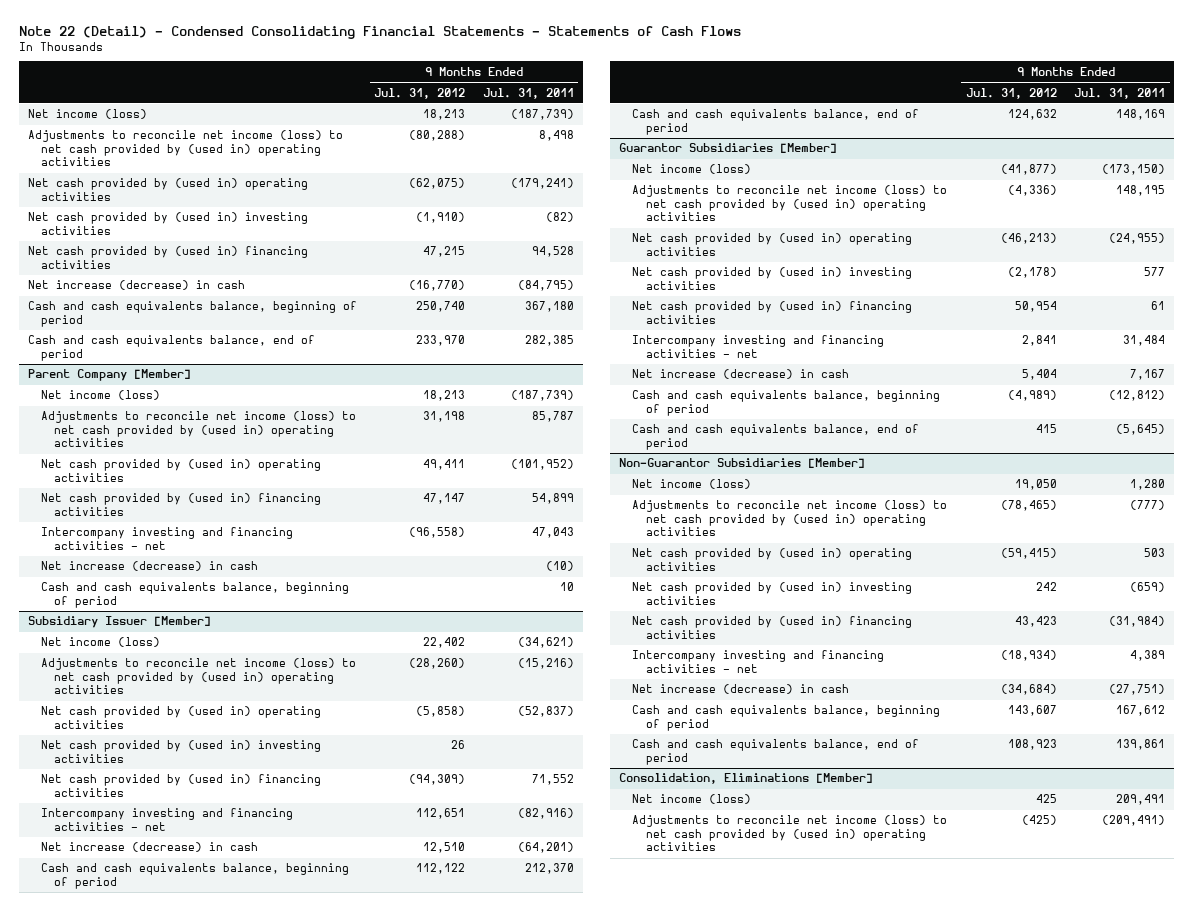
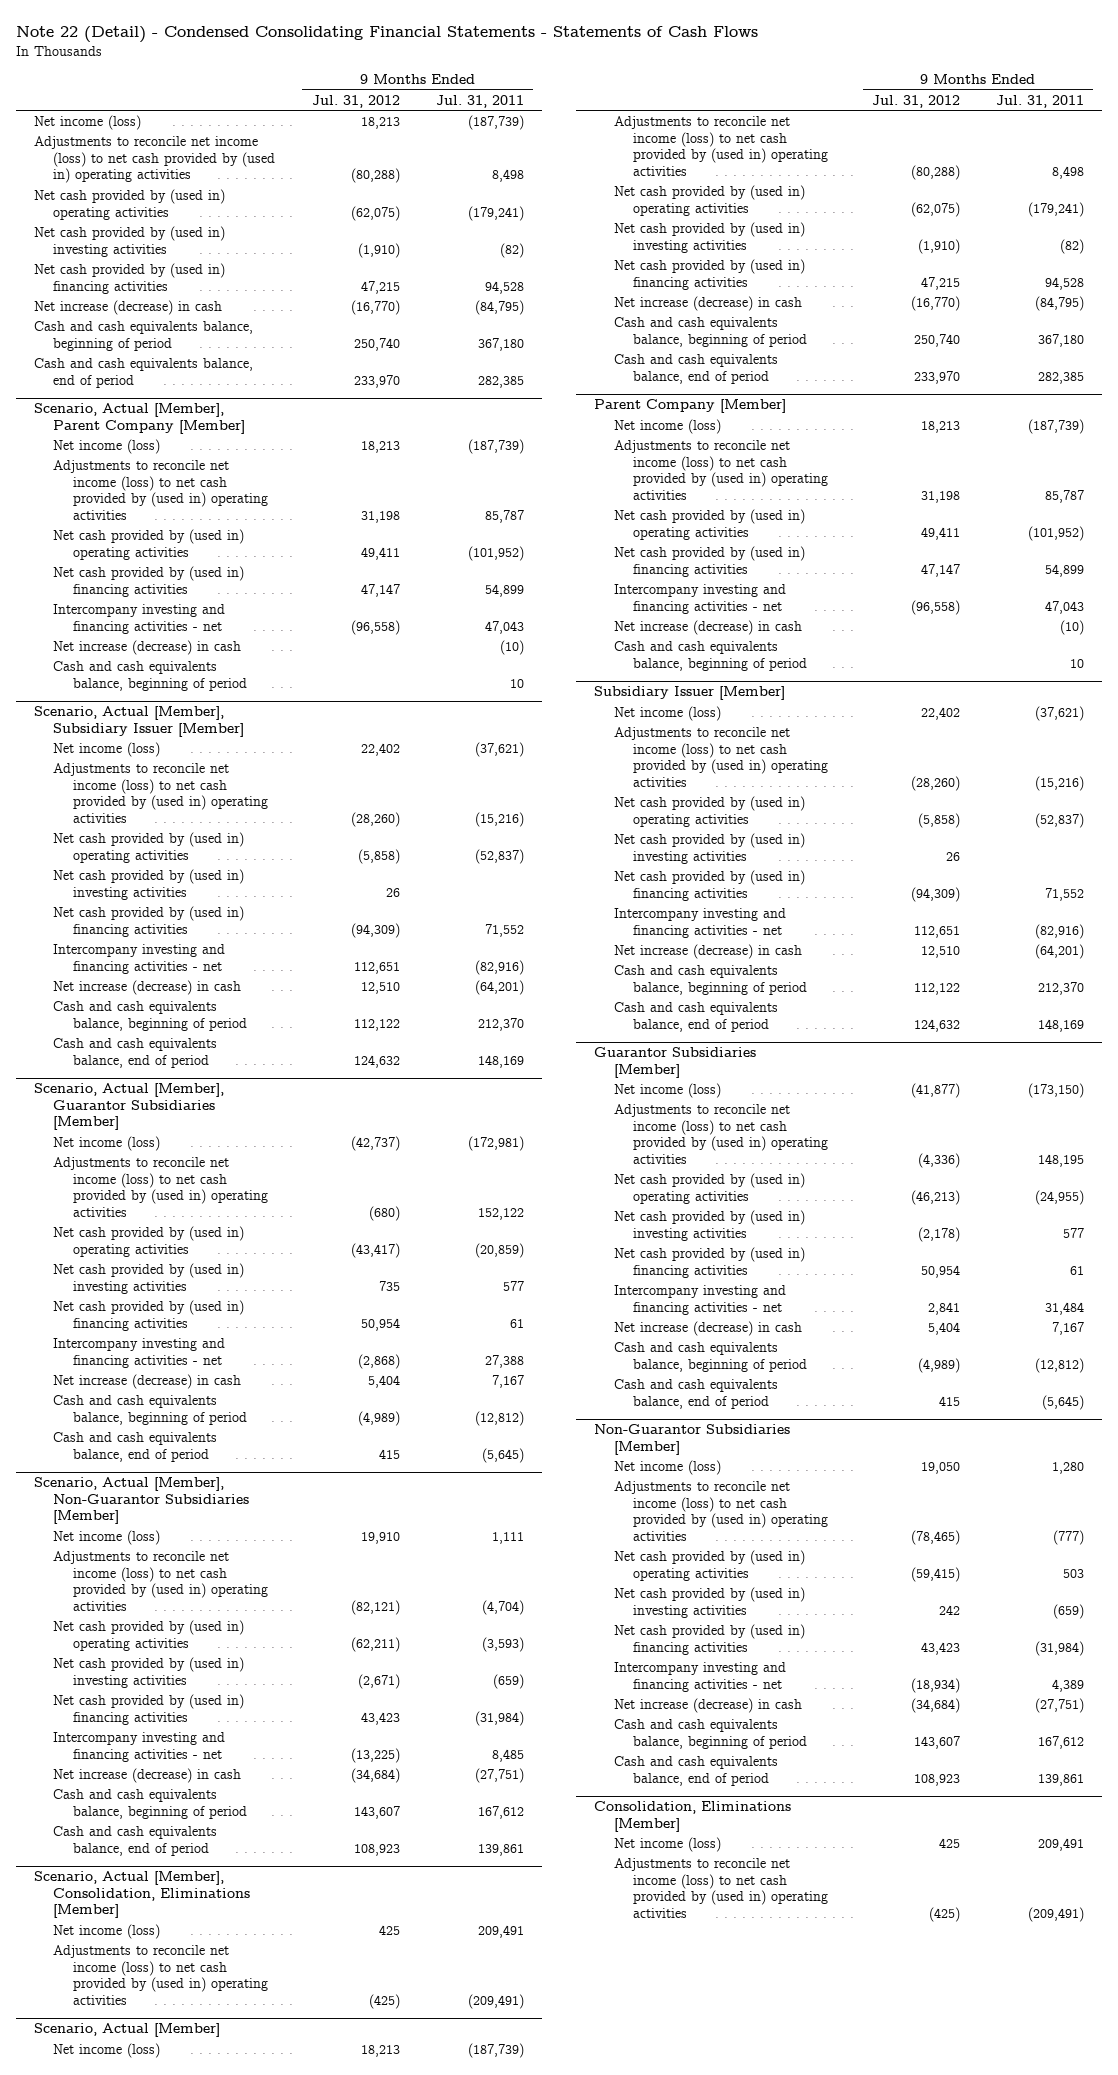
+ Scenario, Actual [Member], Parent Company [Member]
+ Net income (loss) | 18,213 | (187,739)
+ Adjustments to reconcile net income (loss) to net cash provided by (used in) operating activities | 31,198 | 85,787
+ Net cash provided by (used in) operating activities | 49,411 | (101,952)
+ Net cash provided by (used in) financing activities | 47,147 | 54,899
+ Intercompany investing and financing activities - net | (96,558) | 47,043
+ Net increase (decrease) in cash | | (10)
+ Cash and cash equivalents balance, beginning of period | | 10
+ Scenario, Actual [Member], Subsidiary Issuer [Member]
+ Net income (loss) | 22,402 | (37,621)
+ Adjustments to reconcile net income (loss) to net cash provided by (used in) operating activities | (28,260) | (15,216)
+ Net cash provided by (used in) operating activities | (5,858) | (52,837)
+ Net cash provided by (used in) investing activities | 26 |
+ Net cash provided by (used in) financing activities | (94,309) | 71,552
+ Intercompany investing and financing activities - net | 112,651 | (82,916)
+ Net increase (decrease) in cash | 12,510 | (64,201)
+ Cash and cash equivalents balance, beginning of period | 112,122 | 212,370
+ Cash and cash equivalents balance, end of period | 124,632 | 148,169
+ Scenario, Actual [Member], Guarantor Subsidiaries [Member]
+ Net income (loss) | (42,737) | (172,981)
+ Adjustments to reconcile net income (loss) to net cash provided by (used in) operating activities | (680) | 152,122
+ Net cash provided by (used in) operating activities | (43,417) | (20,859)
+ Net cash provided by (used in) investing activities | 735 | 577
+ Net cash provided by (used in) financing activities | 50,954 | 61
+ Intercompany investing and financing activities - net | (2,868) | 27,388
+ Net increase (decrease) in cash | 5,404 | 7,167
+ Cash and cash equivalents balance, beginning of period | (4,989) | (12,812)
+ Cash and cash equivalents balance, end of period | 415 | (5,645)
+ Scenario, Actual [Member], Non-Guarantor Subsidiaries [Member]
+ Net income (loss) | 19,910 | 1,111
+ Adjustments to reconcile net income (loss) to net cash provided by (used in) operating activities | (82,121) | (4,704)
+ Net cash provided by (used in) operating activities | (62,211) | (3,593)
+ Net cash provided by (used in) investing activities | (2,671) | (659)
+ Net cash provided by (used in) financing activities | 43,423 | (31,984)
+ Intercompany investing and financing activities - net | (13,225) | 8,485
+ Net increase (decrease) in cash | (34,684) | (27,751)
+ Cash and cash equivalents balance, beginning of period | 143,607 | 167,612
+ Cash and cash equivalents balance, end of period | 108,923 | 139,861
+ Scenario, Actual [Member], Consolidation, Eliminations [Member]
+ Net income (loss) | 425 | 209,491
+ Adjustments to reconcile net income (loss) to net cash provided by (used in) operating activities | (425) | (209,491)
+ Scenario, Actual [Member]
+ Net income (loss) | 18,213 | (187,739)
+ Adjustments to reconcile net income (loss) to net cash provided by (used in) operating activities | (80,288) | 8,498
+ Net cash provided by (used in) operating activities | (62,075) | (179,241)
+ Net cash provided by (used in) investing activities | (1,910) | (82)
+ Net cash provided by (used in) financing activities | 47,215 | 94,528
+ Net increase (decrease) in cash | (16,770) | (84,795)
+ Cash and cash equivalents balance, beginning of period | 250,740 | 367,180
+ Cash and cash equivalents balance, end of period | 233,970 | 282,385
@ Subsidiary Issuer [Member]
- Net income (loss) | 22,402 | (34,621)
+ Net income (loss) | 22,402 | (37,621)

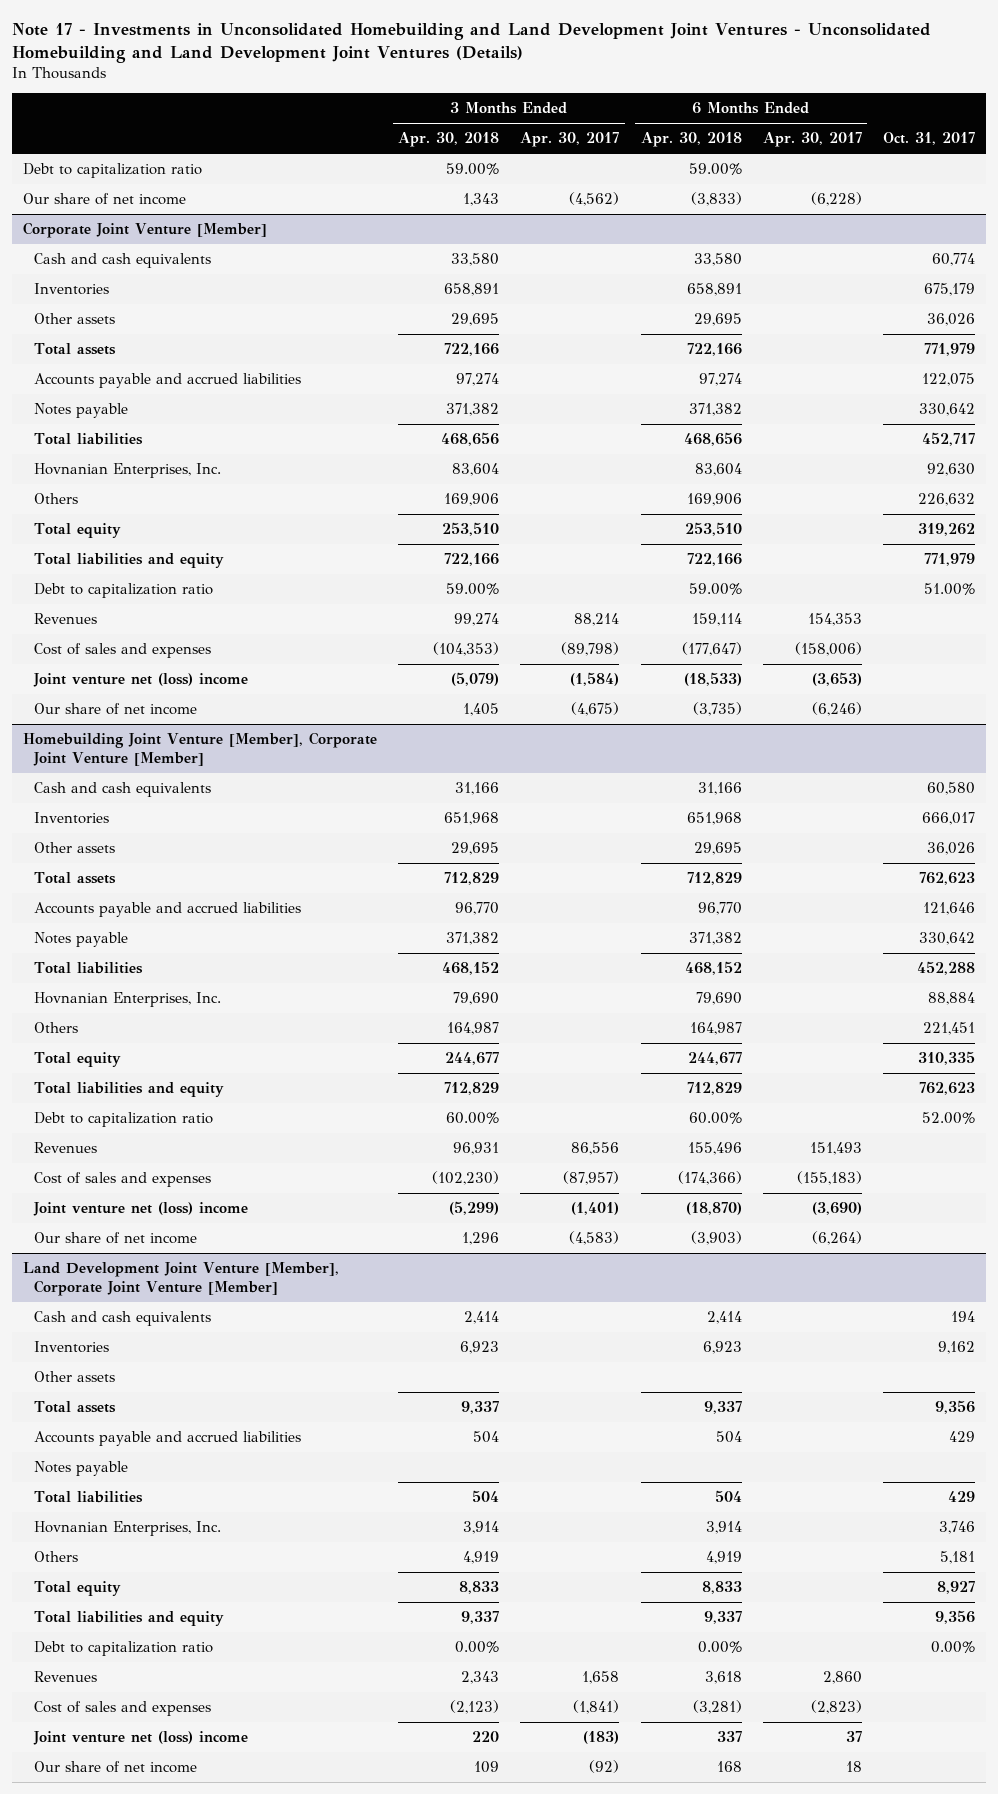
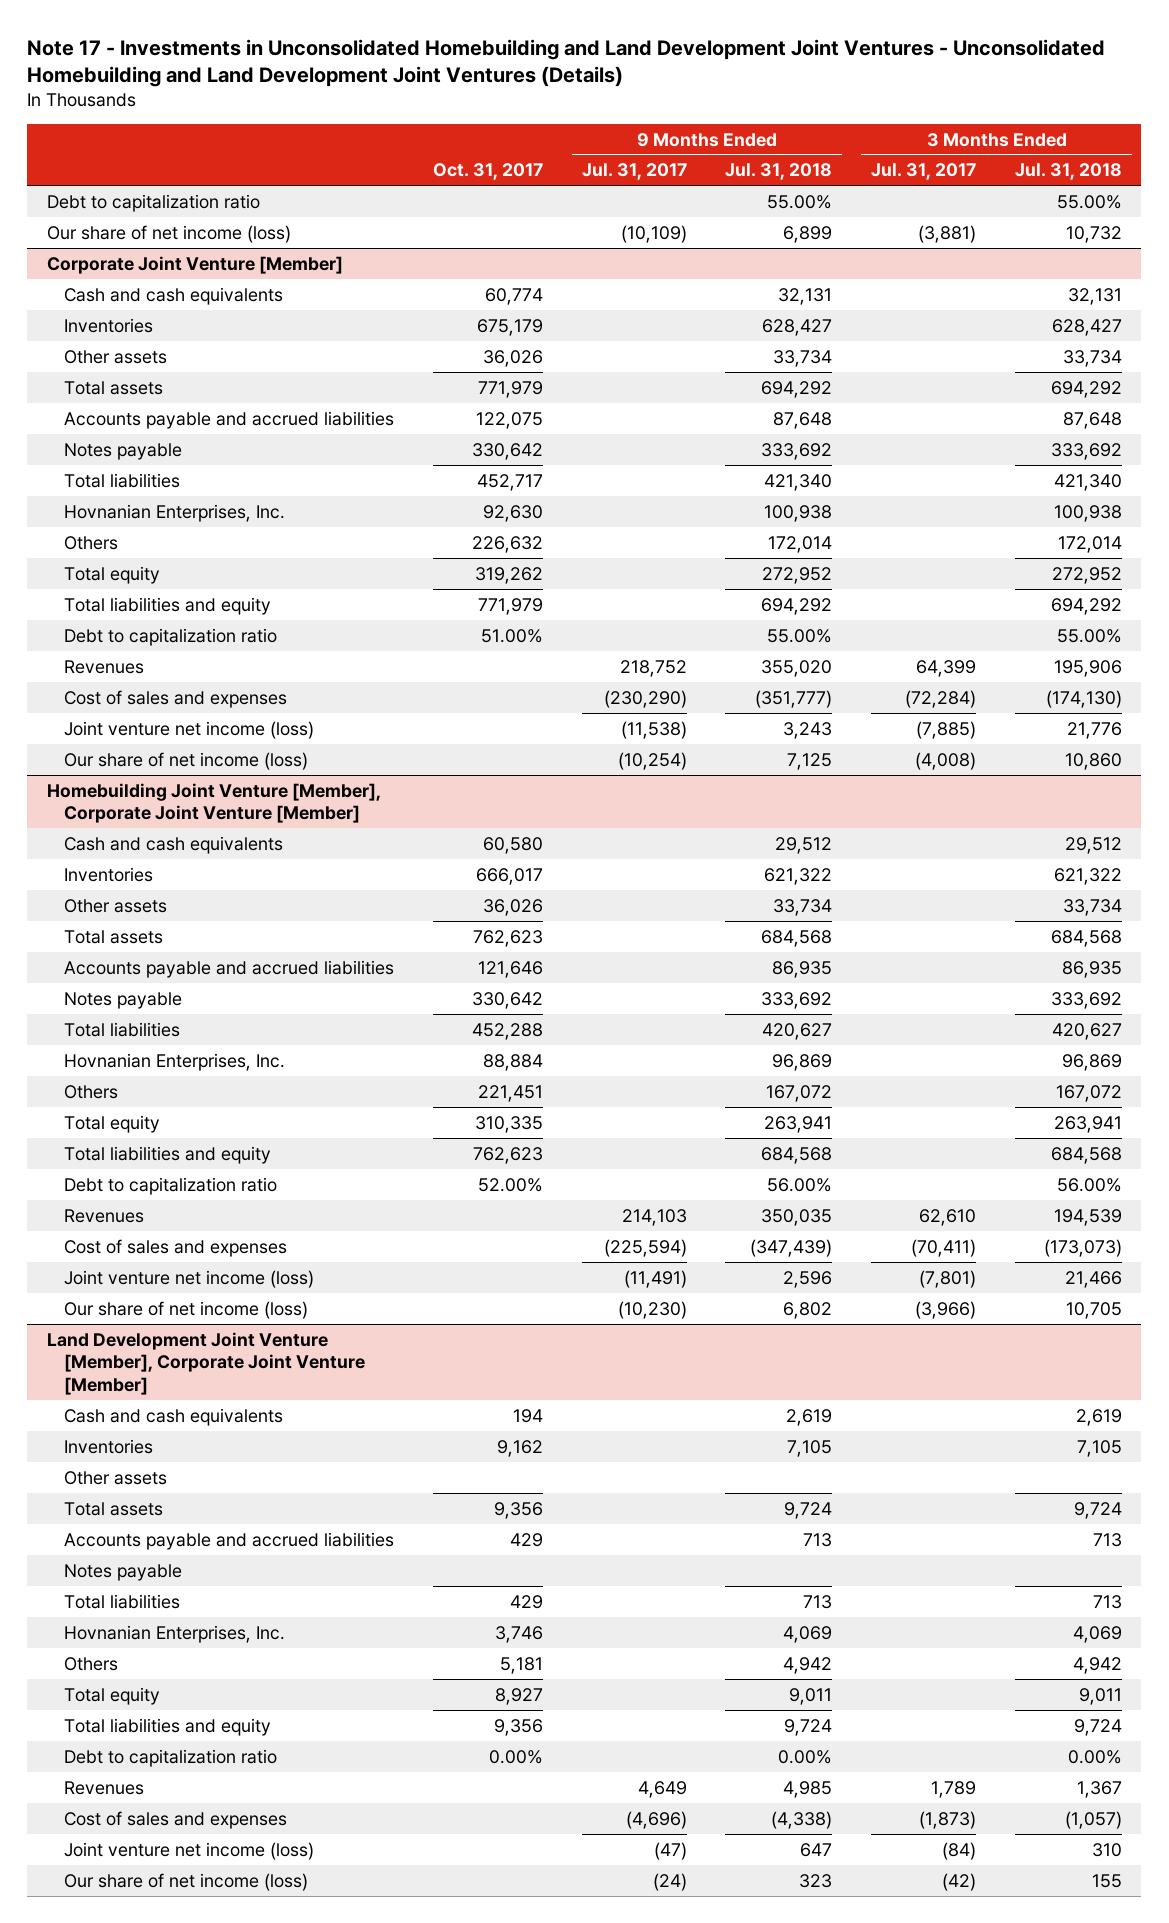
- | 3 Months Ended Apr. 30, 2018 | 3 Months Ended Apr. 30, 2017 | 6 Months Ended Apr. 30, 2018 | 6 Months Ended Apr. 30, 2017 | Oct. 31, 2017
+ | Oct. 31, 2017 | 9 Months Ended Jul. 31, 2017 | 9 Months Ended Jul. 31, 2018 | 3 Months Ended Jul. 31, 2017 | 3 Months Ended Jul. 31, 2018
- Our share of net income | 1,343 | (4,562) | (3,833) | (6,228) |
+ Our share of net income (loss) | | (10,109) | 6,899 | (3,881) | 10,732
@ Corporate Joint Venture [Member]
- Joint venture net (loss) income | (5,079) | (1,584) | (18,533) | (3,653) |
- Our share of net income | 1,405 | (4,675) | (3,735) | (6,246) |
+ Joint venture net income (loss) | | (11,538) | 3,243 | (7,885) | 21,776
+ Our share of net income (loss) | | (10,254) | 7,125 | (4,008) | 10,860
@ Homebuilding Joint Venture [Member], Corporate Joint Venture [Member]
- Joint venture net (loss) income | (5,299) | (1,401) | (18,870) | (3,690) |
- Our share of net income | 1,296 | (4,583) | (3,903) | (6,264) |
+ Joint venture net income (loss) | | (11,491) | 2,596 | (7,801) | 21,466
+ Our share of net income (loss) | | (10,230) | 6,802 | (3,966) | 10,705
@ Land Development Joint Venture [Member], Corporate Joint Venture [Member]
- Joint venture net (loss) income | 220 | (183) | 337 | 37 |
- Our share of net income | 109 | (92) | 168 | 18 |
+ Joint venture net income (loss) | | (47) | 647 | (84) | 310
+ Our share of net income (loss) | | (24) | 323 | (42) | 155

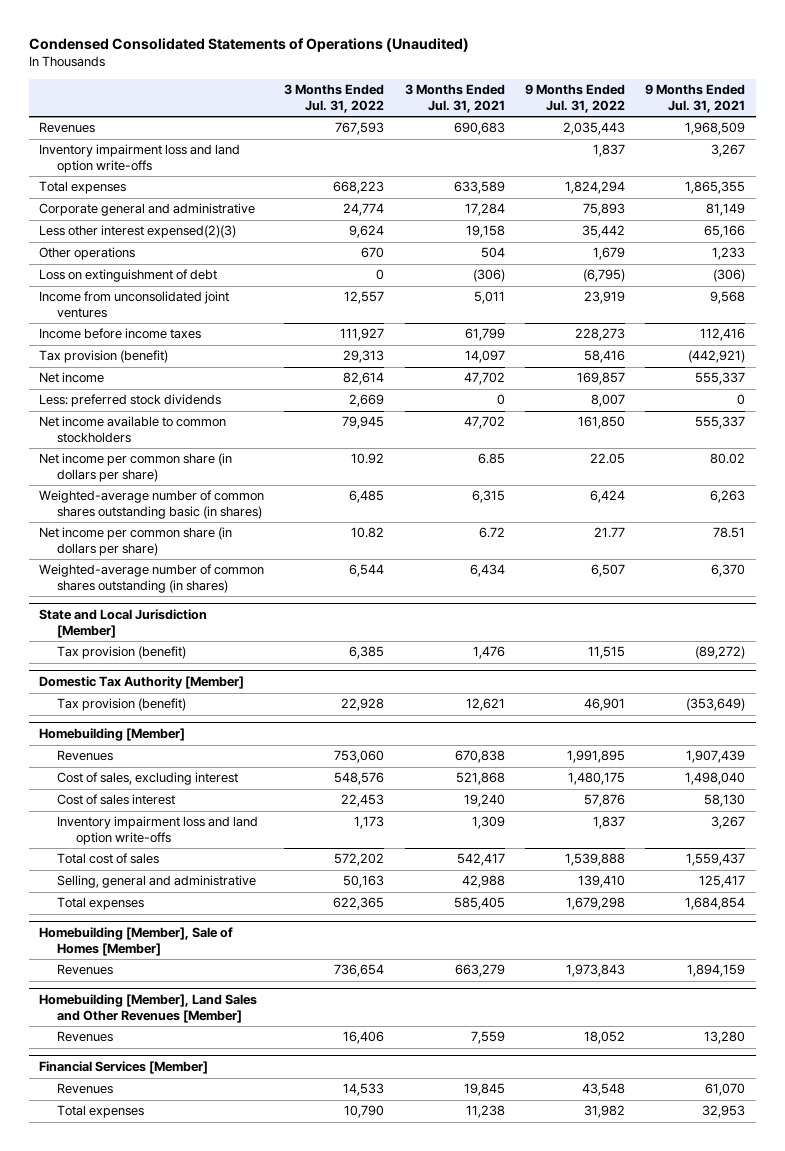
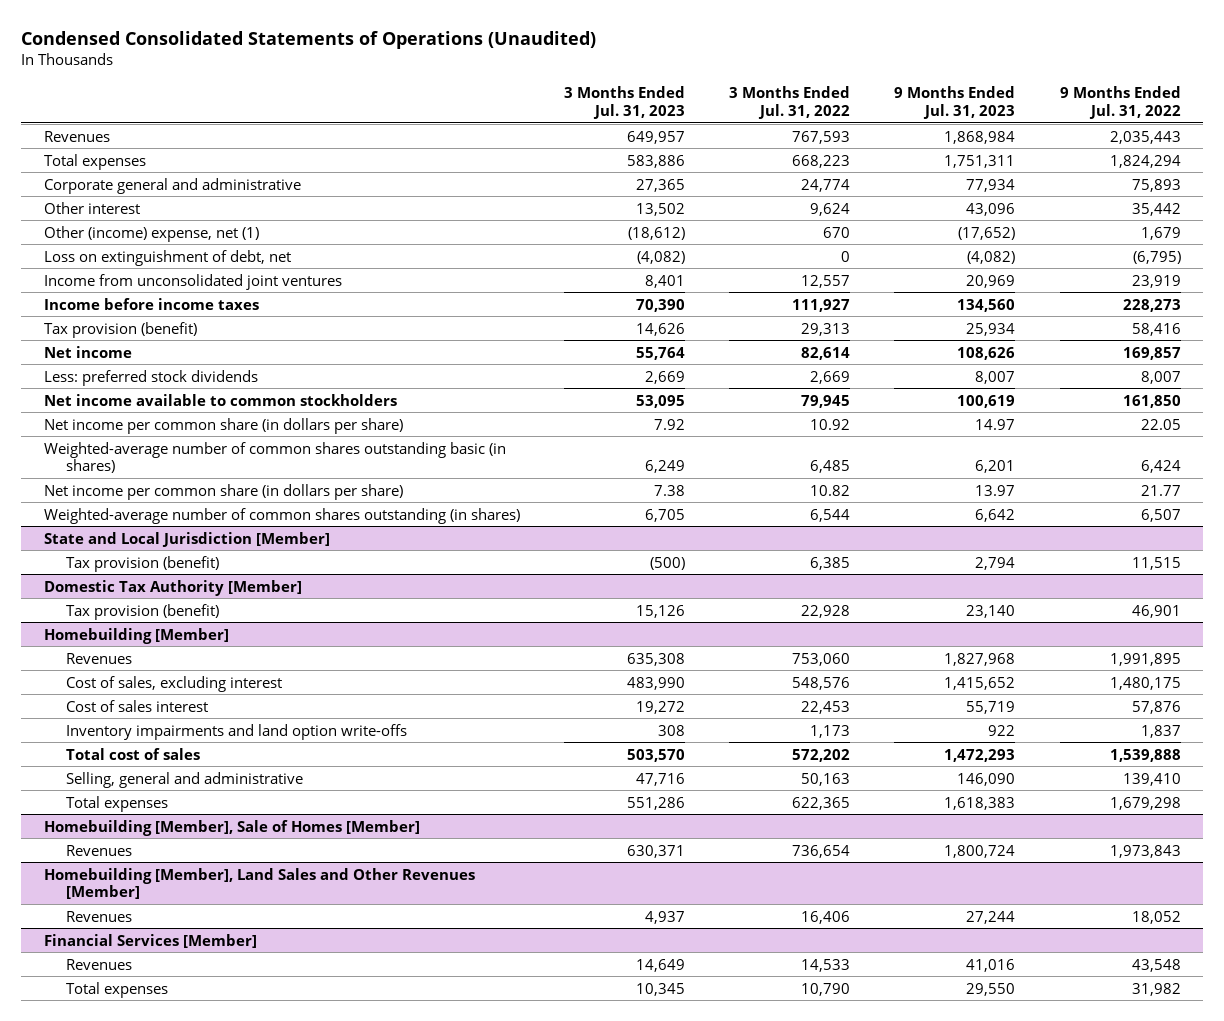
- | 3 Months Ended Jul. 31, 2022 | 3 Months Ended Jul. 31, 2021 | 9 Months Ended Jul. 31, 2022 | 9 Months Ended Jul. 31, 2021
+ | 3 Months Ended Jul. 31, 2023 | 3 Months Ended Jul. 31, 2022 | 9 Months Ended Jul. 31, 2023 | 9 Months Ended Jul. 31, 2022
- Inventory impairment loss and land option write-offs | | | 1,837 | 3,267
- Less other interest expensed(2)(3) | 9,624 | 19,158 | 35,442 | 65,166
- Other operations | 670 | 504 | 1,679 | 1,233
- Loss on extinguishment of debt | 0 | (306) | (6,795) | (306)
+ Other interest | 13,502 | 9,624 | 43,096 | 35,442
+ Other (income) expense, net (1) | (18,612) | 670 | (17,652) | 1,679
+ Loss on extinguishment of debt, net | (4,082) | 0 | (4,082) | (6,795)
@ Homebuilding [Member]
- Inventory impairment loss and land option write-offs | 1,173 | 1,309 | 1,837 | 3,267
+ Inventory impairments and land option write-offs | 308 | 1,173 | 922 | 1,837

